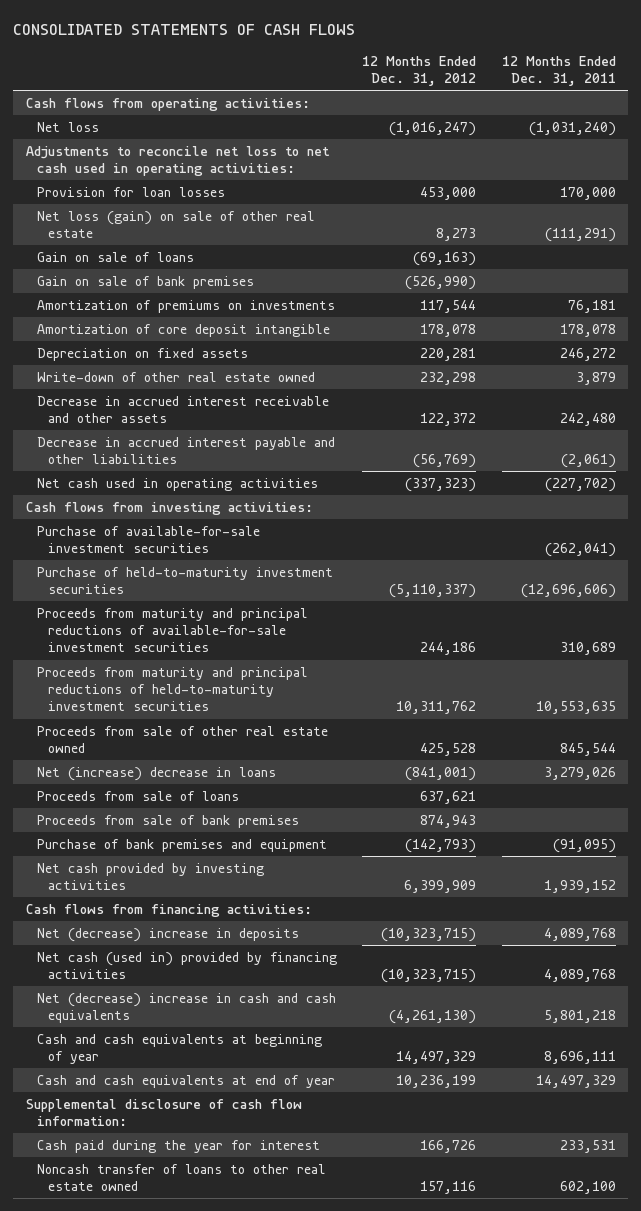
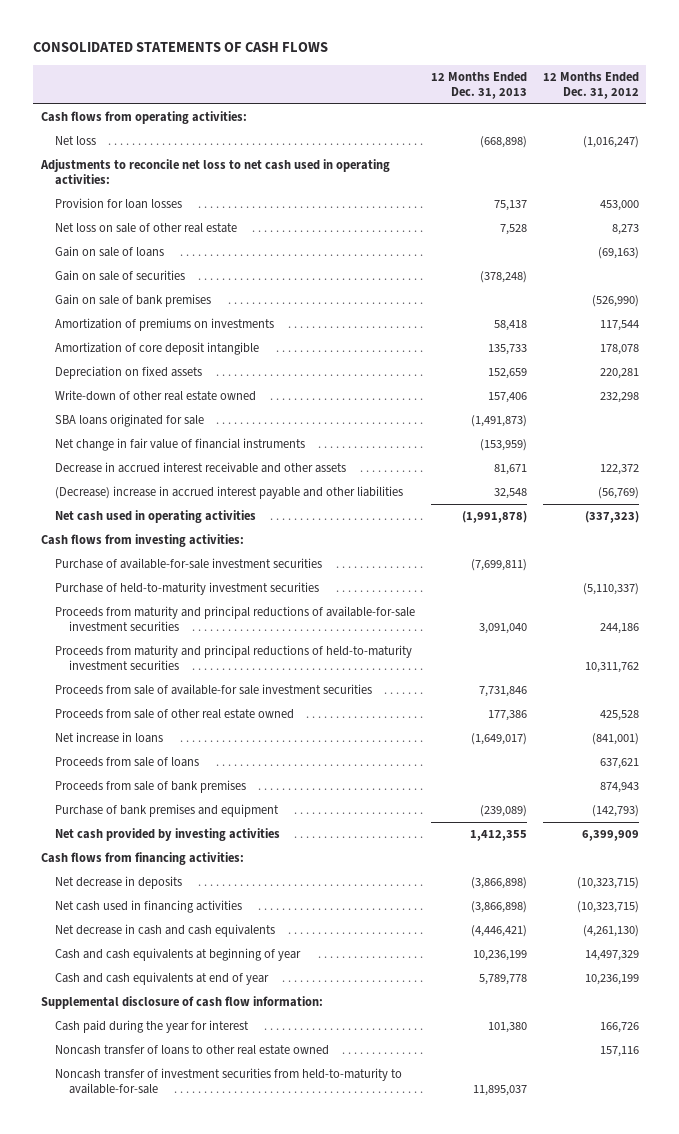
- | 12 Months Ended Dec. 31, 2012 | 12 Months Ended Dec. 31, 2011
+ | 12 Months Ended Dec. 31, 2013 | 12 Months Ended Dec. 31, 2012
- Net loss (gain) on sale of other real estate | 8,273 | (111,291)
+ Net loss on sale of other real estate | 7,528 | 8,273
+ Gain on sale of securities | (378,248) |
+ SBA loans originated for sale | (1,491,873) |
+ Net change in fair value of financial instruments | (153,959) |
- Decrease in accrued interest payable and other liabilities | (56,769) | (2,061)
+ (Decrease) increase in accrued interest payable and other liabilities | 32,548 | (56,769)
+ Proceeds from sale of available-for sale investment securities | 7,731,846 |
- Net (increase) decrease in loans | (841,001) | 3,279,026
+ Net increase in loans | (1,649,017) | (841,001)
- Net (decrease) increase in deposits | (10,323,715) | 4,089,768
- Net cash (used in) provided by financing activities | (10,323,715) | 4,089,768
- Net (decrease) increase in cash and cash equivalents | (4,261,130) | 5,801,218
+ Net decrease in deposits | (3,866,898) | (10,323,715)
+ Net cash used in financing activities | (3,866,898) | (10,323,715)
+ Net decrease in cash and cash equivalents | (4,446,421) | (4,261,130)
+ Noncash transfer of investment securities from held-to-maturity to available-for-sale | 11,895,037 |

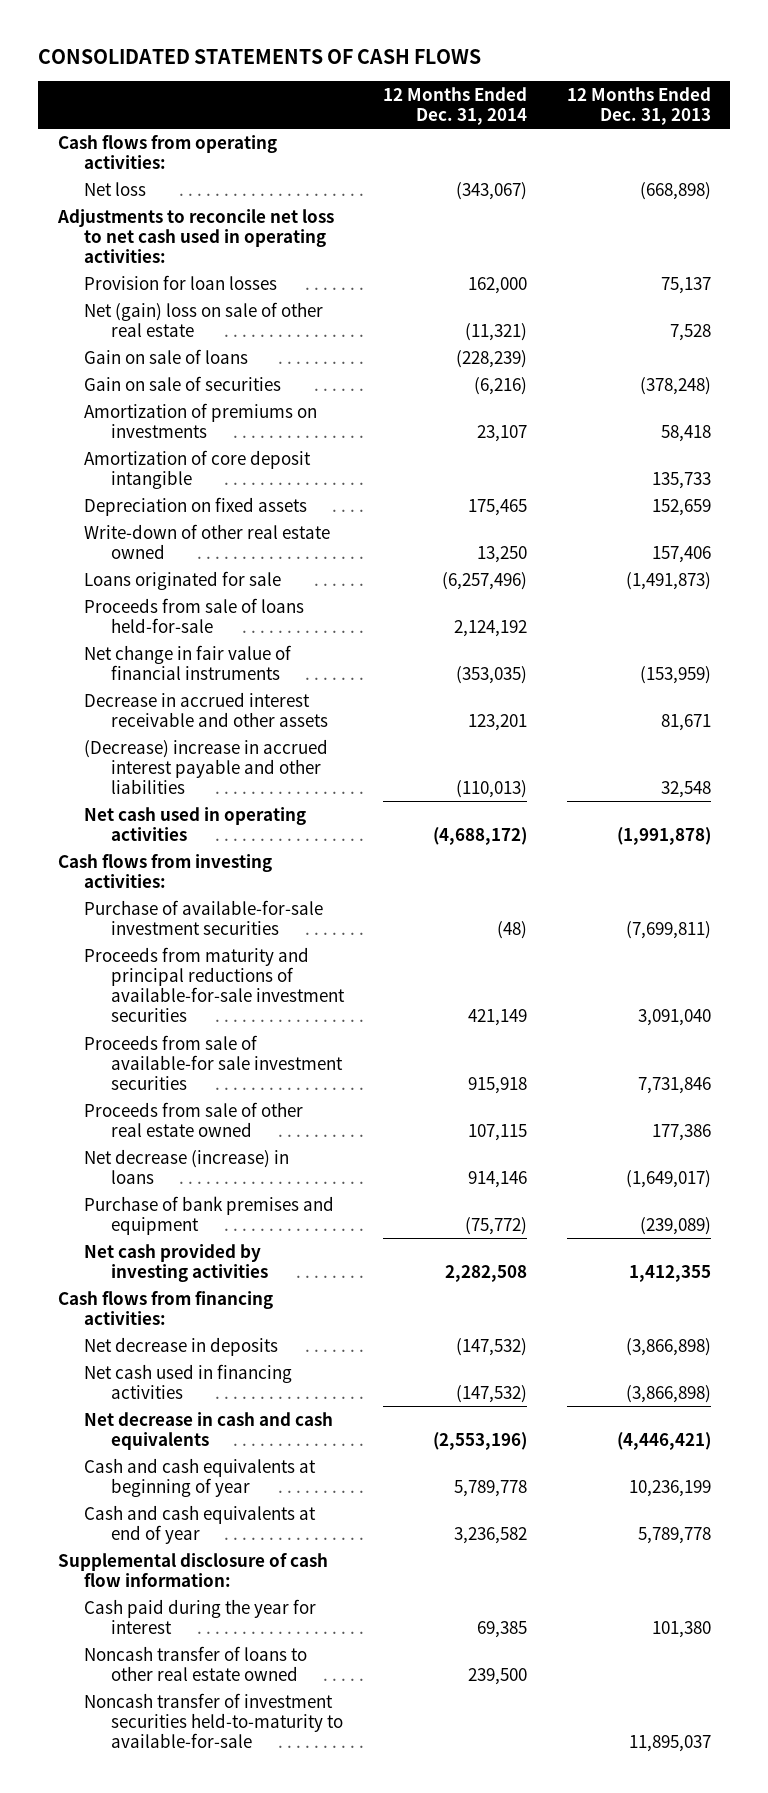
- | 12 Months Ended Dec. 31, 2013 | 12 Months Ended Dec. 31, 2012
+ | 12 Months Ended Dec. 31, 2014 | 12 Months Ended Dec. 31, 2013
- Net loss on sale of other real estate | 7,528 | 8,273
+ Net (gain) loss on sale of other real estate | (11,321) | 7,528
- Gain on sale of bank premises | | (526,990)
- SBA loans originated for sale | (1,491,873) |
+ Loans originated for sale | (6,257,496) | (1,491,873)
+ Proceeds from sale of loans held-for-sale | 2,124,192 |
- Purchase of held-to-maturity investment securities | | (5,110,337)
- Proceeds from maturity and principal reductions of held-to-maturity investment securities | | 10,311,762
- Net increase in loans | (1,649,017) | (841,001)
- Proceeds from sale of loans | | 637,621
- Proceeds from sale of bank premises | | 874,943
+ Net decrease (increase) in loans | 914,146 | (1,649,017)
- Noncash transfer of investment securities from held-to-maturity to available-for-sale | 11,895,037 |
+ Noncash transfer of investment securities held-to-maturity to available-for-sale | | 11,895,037

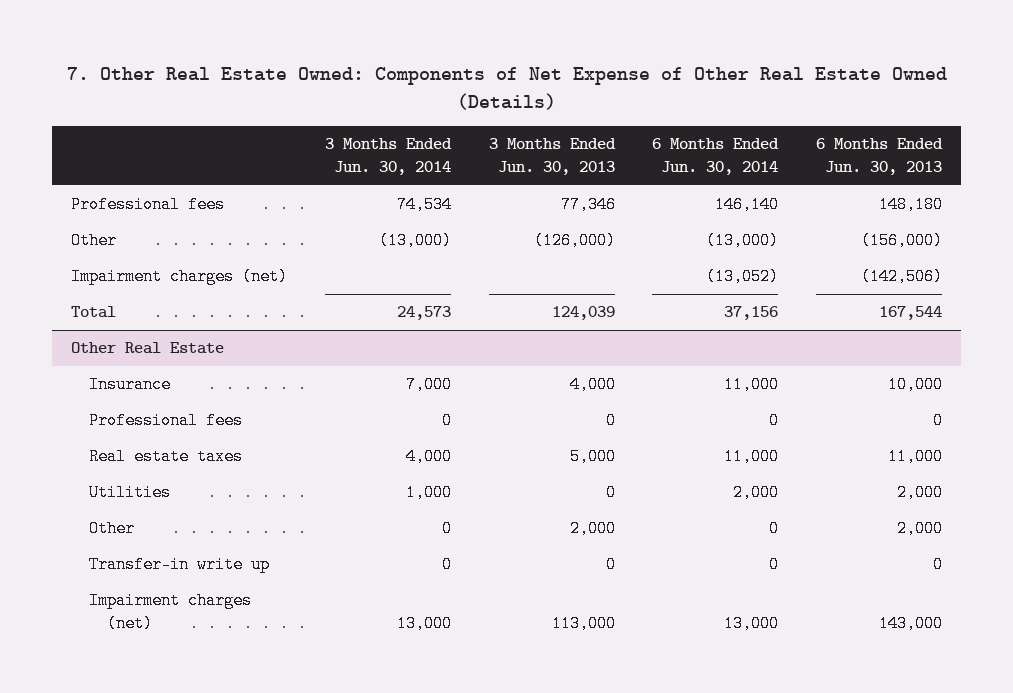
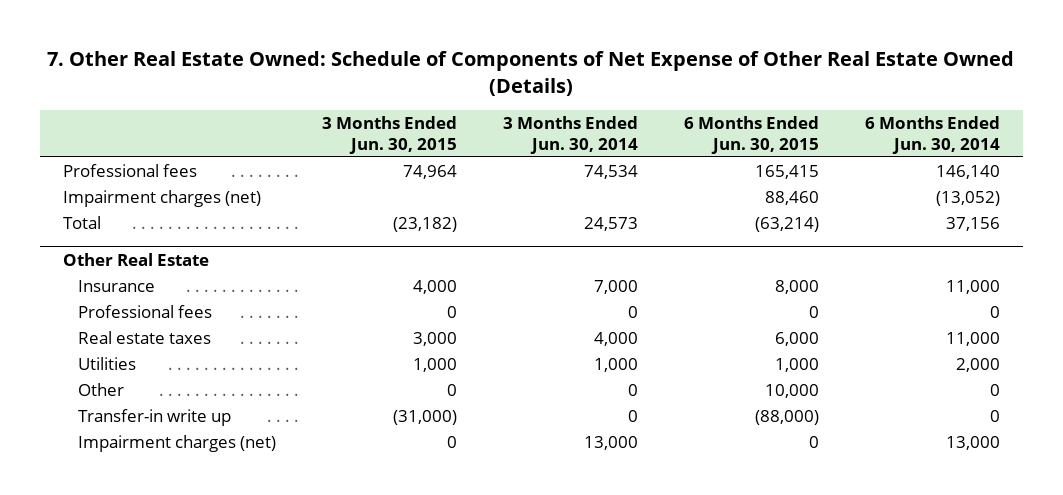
- 7. Other Real Estate Owned: Components of Net Expense of Other Real Estate Owned (Details)
+ 7. Other Real Estate Owned: Schedule of Components of Net Expense of Other Real Estate Owned (Details)
- | 3 Months Ended Jun. 30, 2014 | 3 Months Ended Jun. 30, 2013 | 6 Months Ended Jun. 30, 2014 | 6 Months Ended Jun. 30, 2013
+ | 3 Months Ended Jun. 30, 2015 | 3 Months Ended Jun. 30, 2014 | 6 Months Ended Jun. 30, 2015 | 6 Months Ended Jun. 30, 2014
- Other | (13,000) | (126,000) | (13,000) | (156,000)

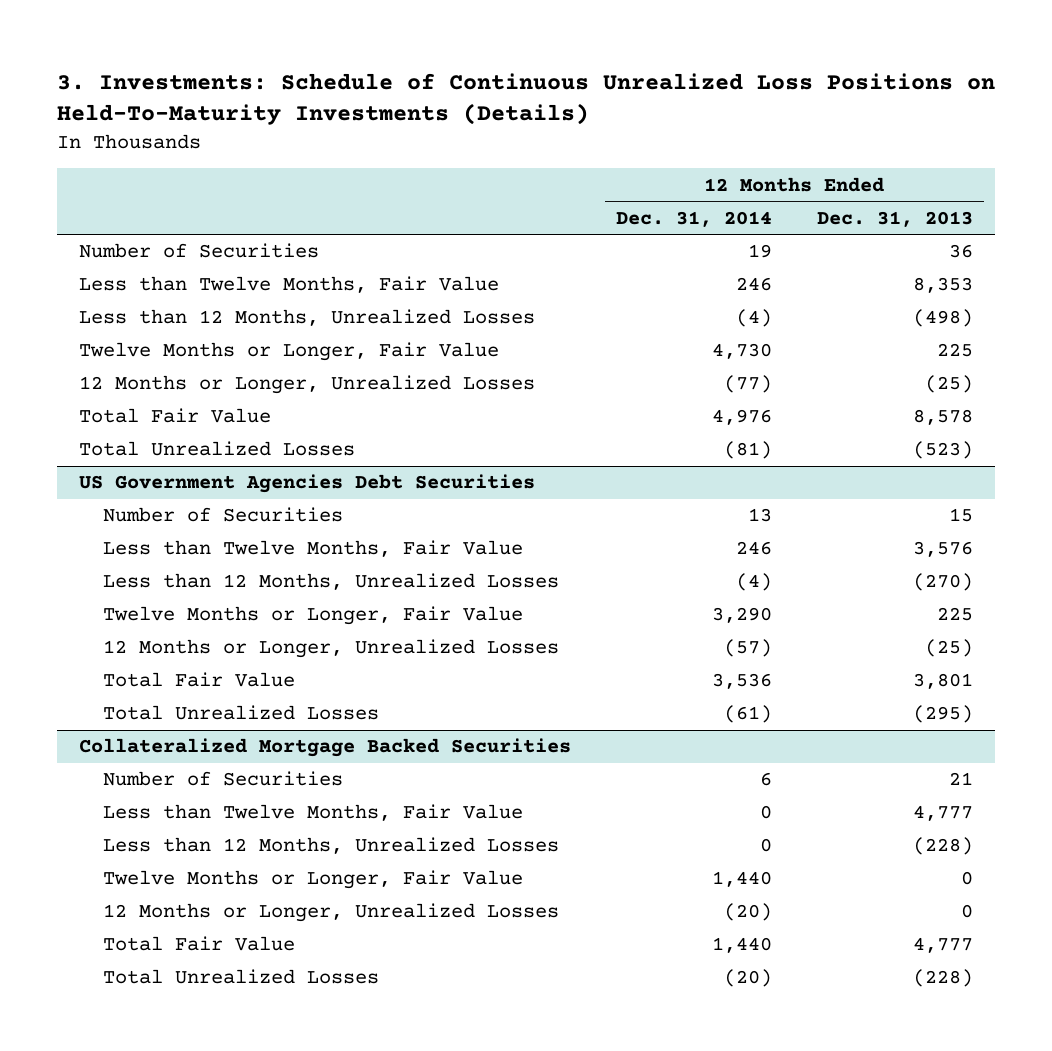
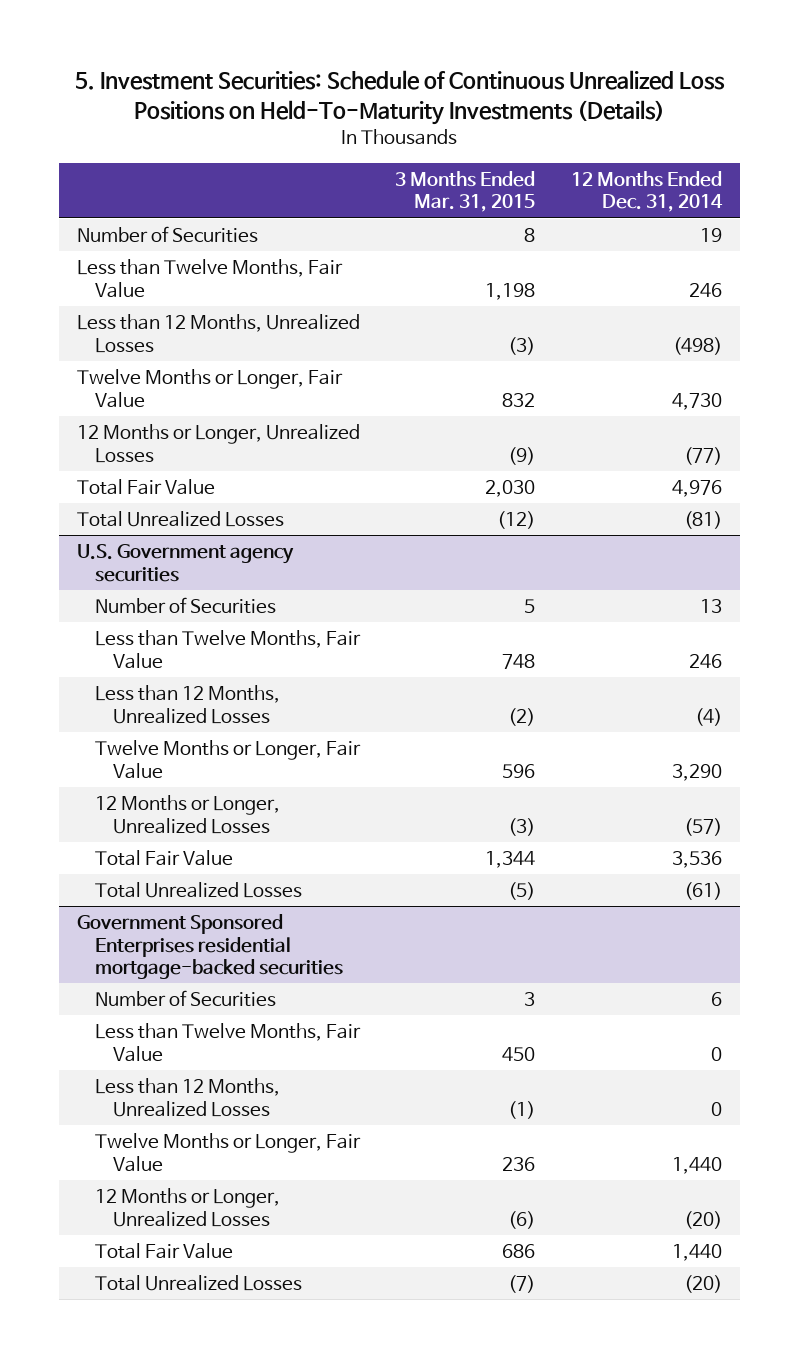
- 3. Investments: Schedule of Continuous Unrealized Loss Positions on Held-To-Maturity Investments (Details)
+ 5. Investment Securities: Schedule of Continuous Unrealized Loss Positions on Held-To-Maturity Investments (Details)
- | 12 Months Ended Dec. 31, 2014 | 12 Months Ended Dec. 31, 2013
+ | 3 Months Ended Mar. 31, 2015 | 12 Months Ended Dec. 31, 2014
- Less than 12 Months, Unrealized Losses | (4) | (498)
+ Less than 12 Months, Unrealized Losses | (3) | (498)
- US Government Agencies Debt Securities
+ U.S. Government agency securities
- Collateralized Mortgage Backed Securities
+ Government Sponsored Enterprises residential mortgage-backed securities

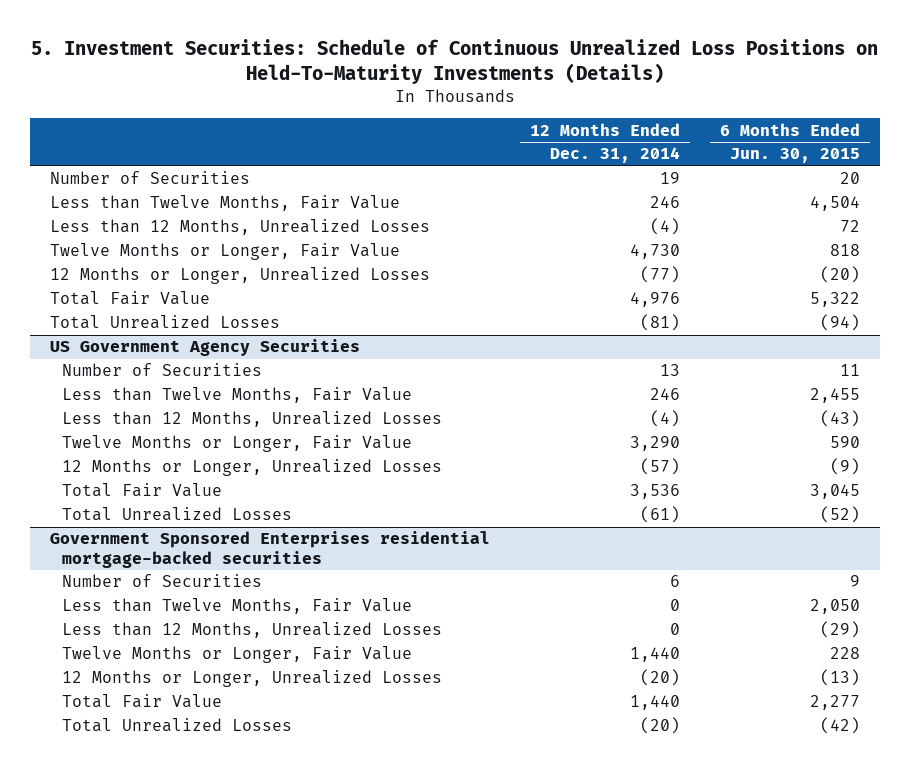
- | 3 Months Ended Mar. 31, 2015 | 12 Months Ended Dec. 31, 2014
+ | 12 Months Ended Dec. 31, 2014 | 6 Months Ended Jun. 30, 2015
- Less than 12 Months, Unrealized Losses | (3) | (498)
+ Less than 12 Months, Unrealized Losses | (4) | 72
- U.S. Government agency securities
+ US Government Agency Securities

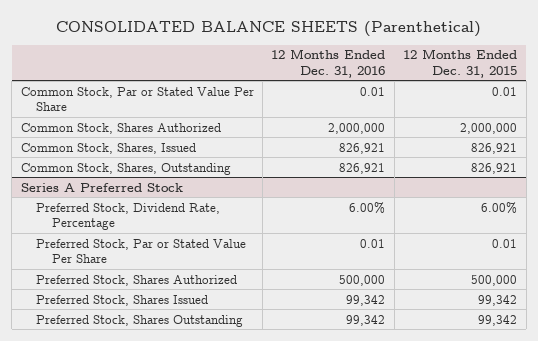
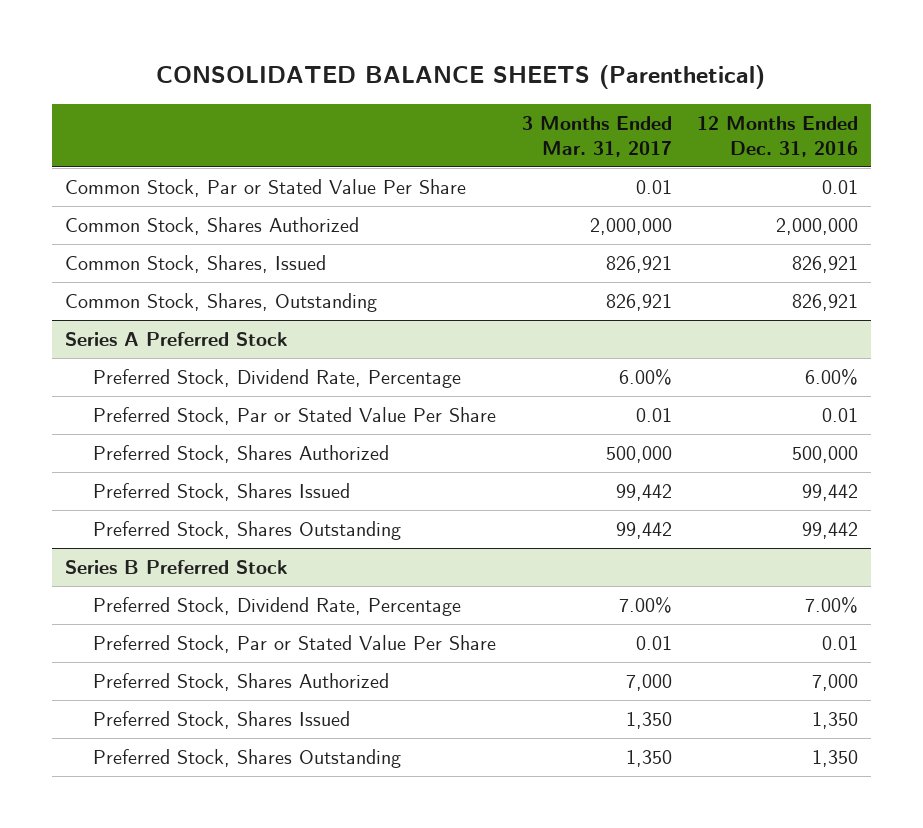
- | 12 Months Ended Dec. 31, 2016 | 12 Months Ended Dec. 31, 2015
+ | 3 Months Ended Mar. 31, 2017 | 12 Months Ended Dec. 31, 2016
@ Series A Preferred Stock
- Preferred Stock, Shares Issued | 99,342 | 99,342
- Preferred Stock, Shares Outstanding | 99,342 | 99,342
+ Preferred Stock, Shares Issued | 99,442 | 99,442
+ Preferred Stock, Shares Outstanding | 99,442 | 99,442
+ Series B Preferred Stock
+ Preferred Stock, Dividend Rate, Percentage | 7.00% | 7.00%
+ Preferred Stock, Par or Stated Value Per Share | 0.01 | 0.01
+ Preferred Stock, Shares Authorized | 7,000 | 7,000
+ Preferred Stock, Shares Issued | 1,350 | 1,350
+ Preferred Stock, Shares Outstanding | 1,350 | 1,350

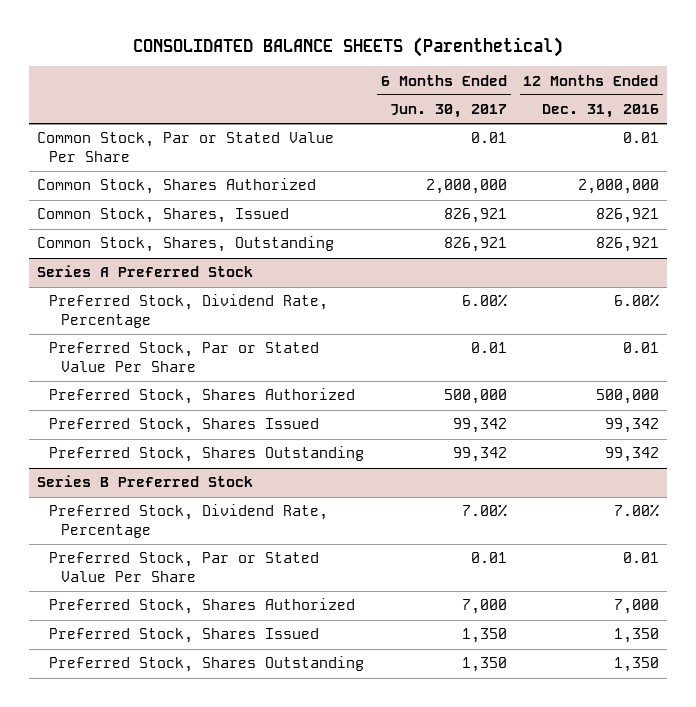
- | 3 Months Ended Mar. 31, 2017 | 12 Months Ended Dec. 31, 2016
+ | 6 Months Ended Jun. 30, 2017 | 12 Months Ended Dec. 31, 2016
@ Series A Preferred Stock
- Preferred Stock, Shares Issued | 99,442 | 99,442
- Preferred Stock, Shares Outstanding | 99,442 | 99,442
+ Preferred Stock, Shares Issued | 99,342 | 99,342
+ Preferred Stock, Shares Outstanding | 99,342 | 99,342

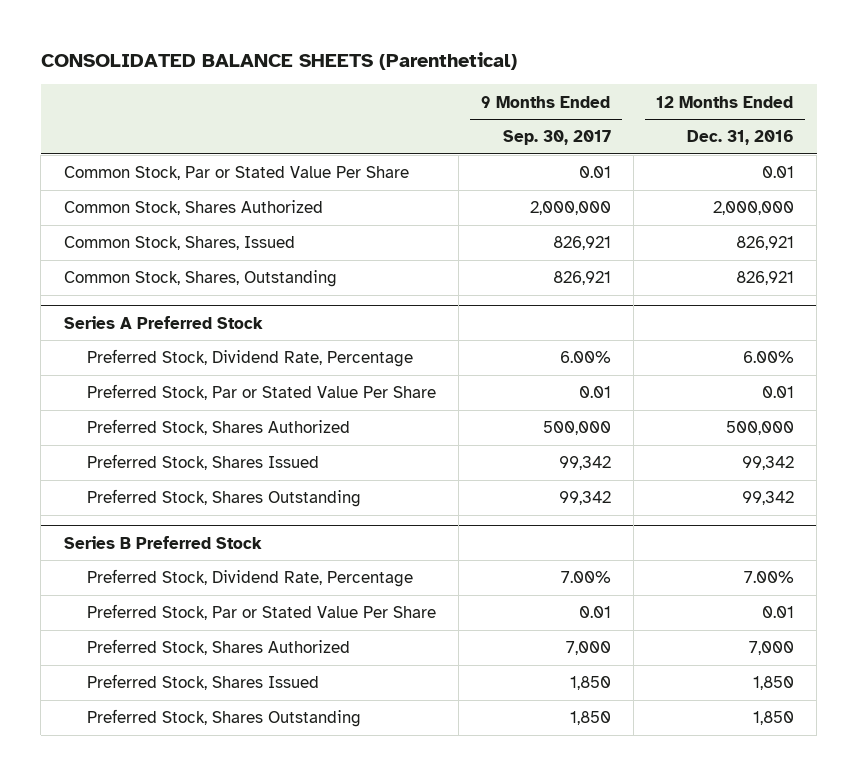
- | 6 Months Ended Jun. 30, 2017 | 12 Months Ended Dec. 31, 2016
+ | 9 Months Ended Sep. 30, 2017 | 12 Months Ended Dec. 31, 2016
@ Series B Preferred Stock
- Preferred Stock, Shares Issued | 1,350 | 1,350
- Preferred Stock, Shares Outstanding | 1,350 | 1,350
+ Preferred Stock, Shares Issued | 1,850 | 1,850
+ Preferred Stock, Shares Outstanding | 1,850 | 1,850

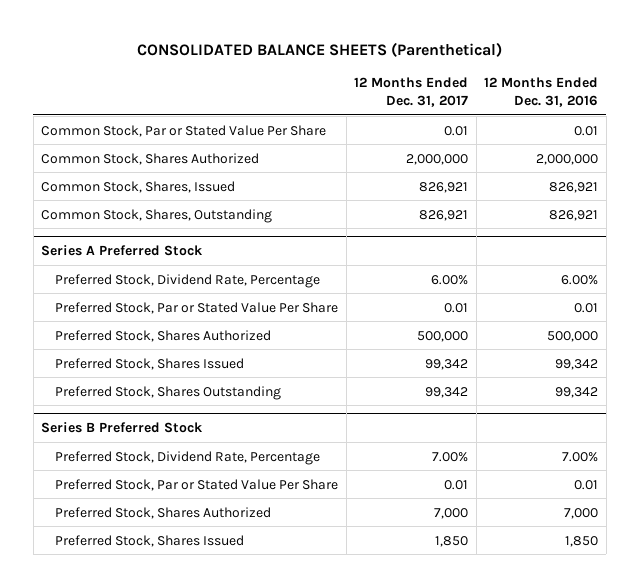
- | 9 Months Ended Sep. 30, 2017 | 12 Months Ended Dec. 31, 2016
+ | 12 Months Ended Dec. 31, 2017 | 12 Months Ended Dec. 31, 2016
@ Series B Preferred Stock
- Preferred Stock, Shares Outstanding | 1,850 | 1,850

